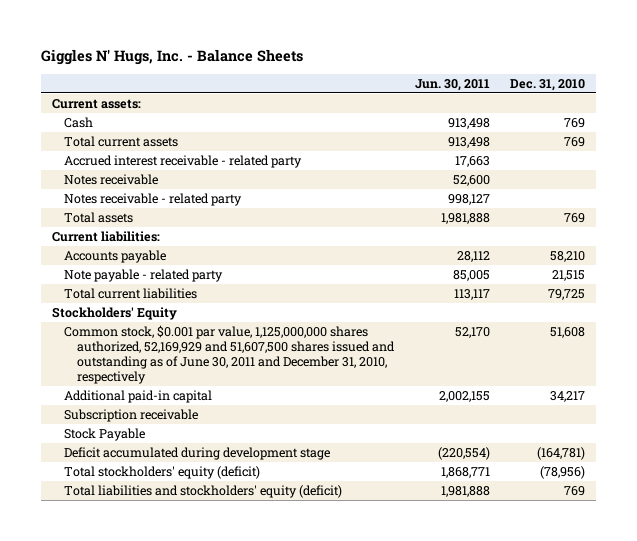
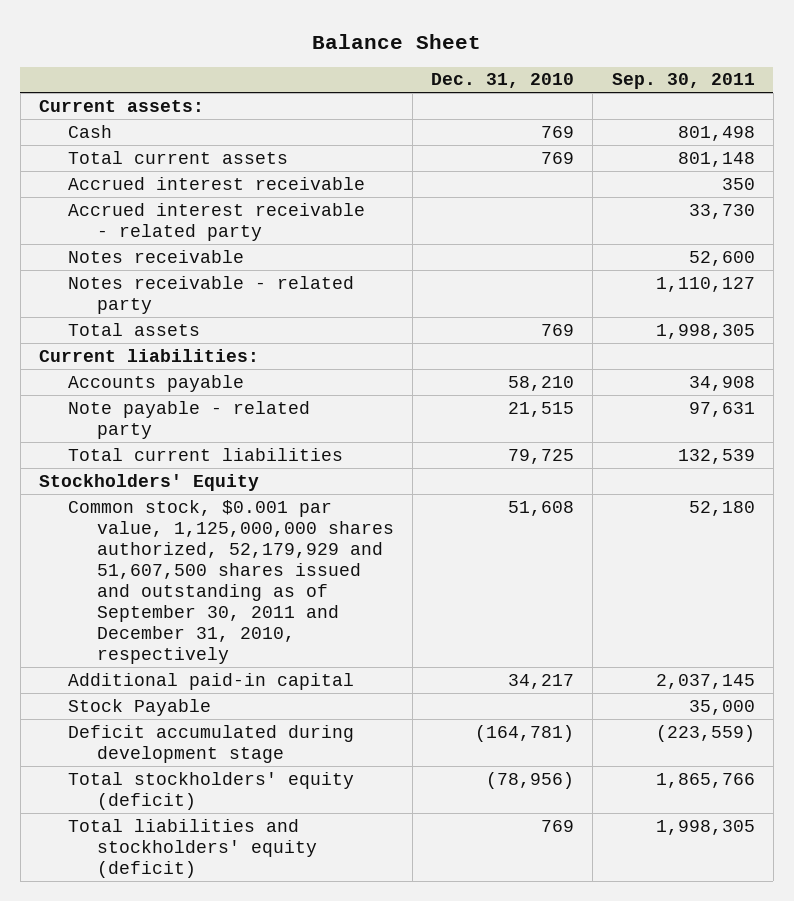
- Giggles N' Hugs, Inc. - Balance Sheets
+ Balance Sheet
- | Jun. 30, 2011 | Dec. 31, 2010
+ | Dec. 31, 2010 | Sep. 30, 2011
+ Accrued interest receivable | | 350
- Common stock, $0.001 par value, 1,125,000,000 shares authorized, 52,169,929 and 51,607,500 shares issued and outstanding as of June 30, 2011 and December 31, 2010, respectively | 52,170 | 51,608
+ Common stock, $0.001 par value, 1,125,000,000 shares authorized, 52,179,929 and 51,607,500 shares issued and outstanding as of September 30, 2011 and December 31, 2010, respectively | 51,608 | 52,180
- Subscription receivable

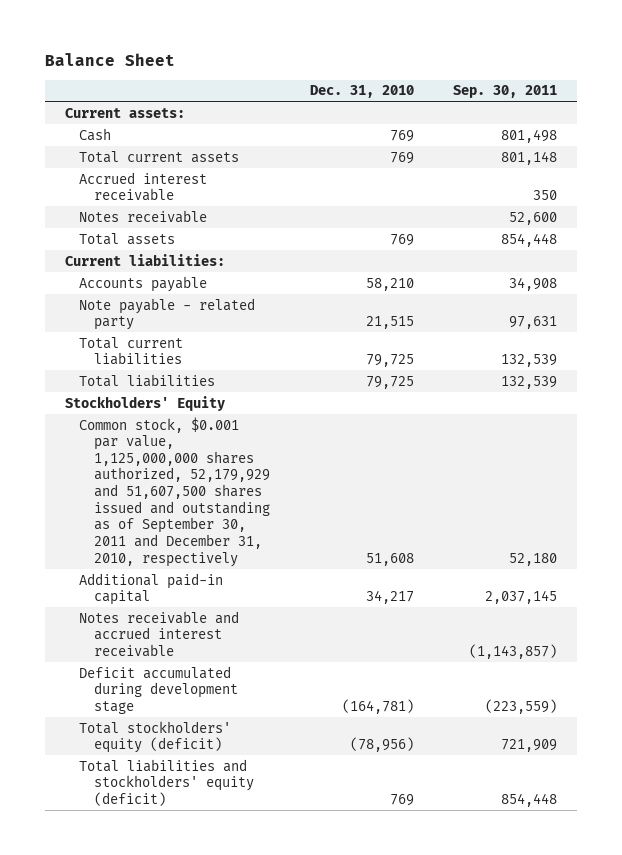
- Accrued interest receivable - related party | | 33,730
- Notes receivable - related party | | 1,110,127
- Total assets | 769 | 1,998,305
+ Total assets | 769 | 854,448
+ Total liabilities | 79,725 | 132,539
- Stock Payable | | 35,000
+ Notes receivable and accrued interest receivable | | (1,143,857)
- Total stockholders' equity (deficit) | (78,956) | 1,865,766
- Total liabilities and stockholders' equity (deficit) | 769 | 1,998,305
+ Total stockholders' equity (deficit) | (78,956) | 721,909
+ Total liabilities and stockholders' equity (deficit) | 769 | 854,448

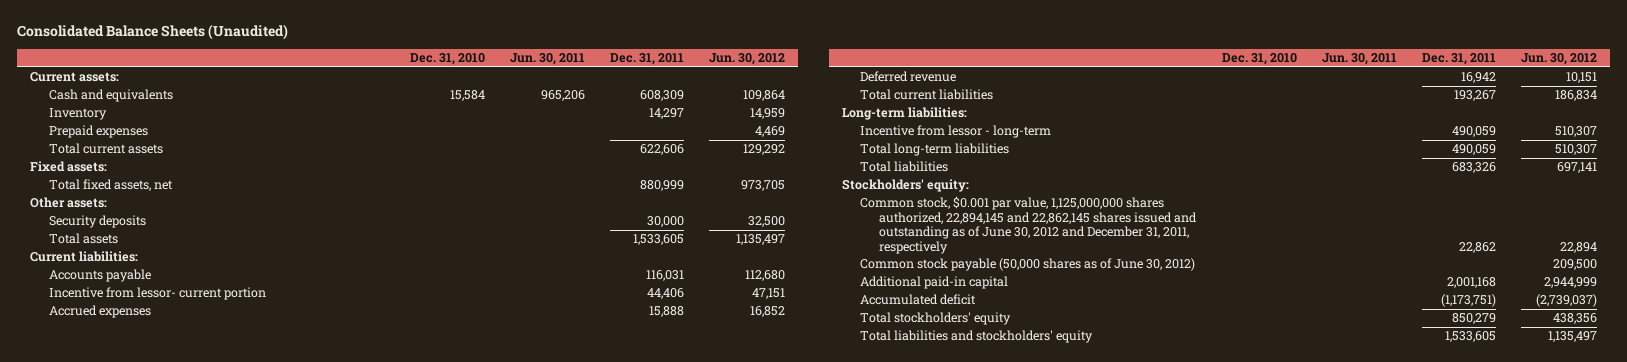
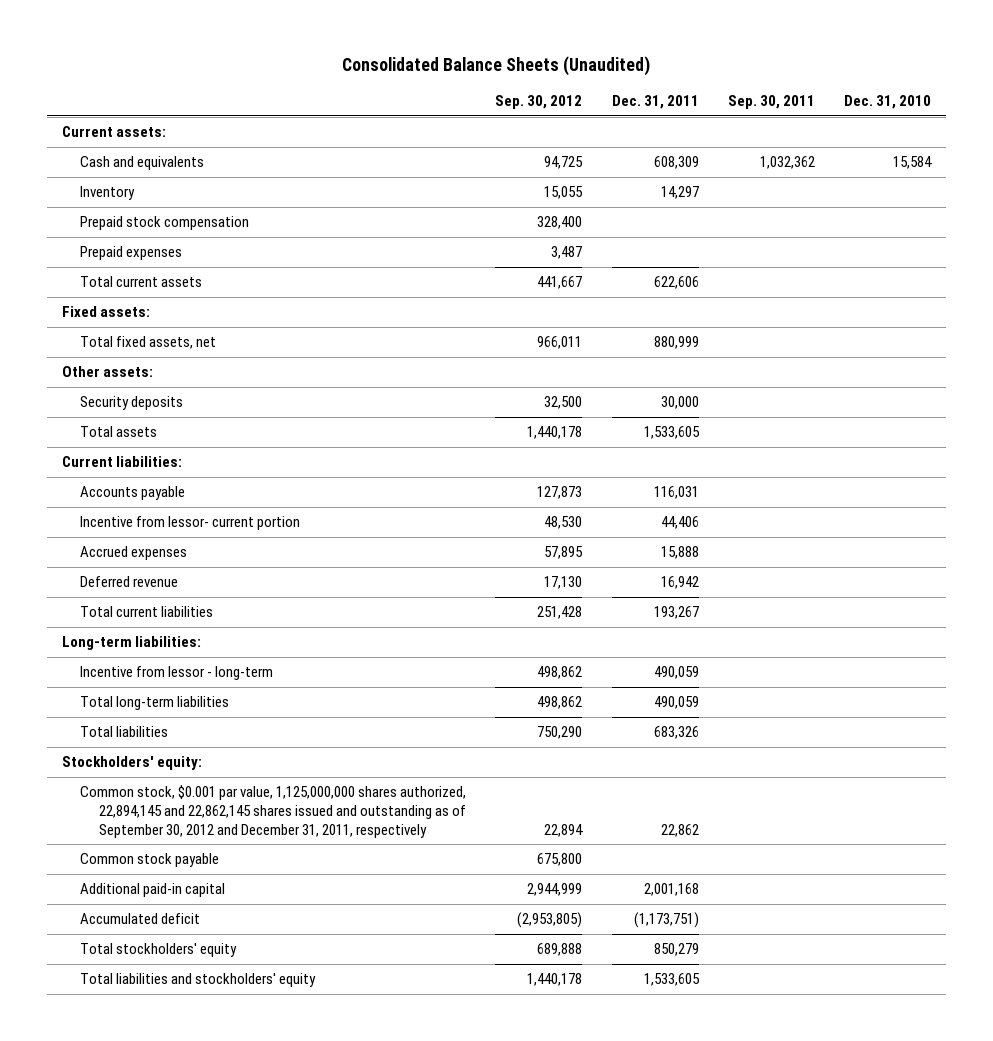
- | Dec. 31, 2010 | Jun. 30, 2011 | Dec. 31, 2011 | Jun. 30, 2012
+ | Sep. 30, 2012 | Dec. 31, 2011 | Sep. 30, 2011 | Dec. 31, 2010
+ Prepaid stock compensation | 328,400 | | |
- Common stock, $0.001 par value, 1,125,000,000 shares authorized, 22,894,145 and 22,862,145 shares issued and outstanding as of June 30, 2012 and December 31, 2011, respectively | | | 22,862 | 22,894
- Common stock payable (50,000 shares as of June 30, 2012) | | | | 209,500
+ Common stock, $0.001 par value, 1,125,000,000 shares authorized, 22,894,145 and 22,862,145 shares issued and outstanding as of September 30, 2012 and December 31, 2011, respectively | 22,894 | 22,862 | |
+ Common stock payable | 675,800 | | |

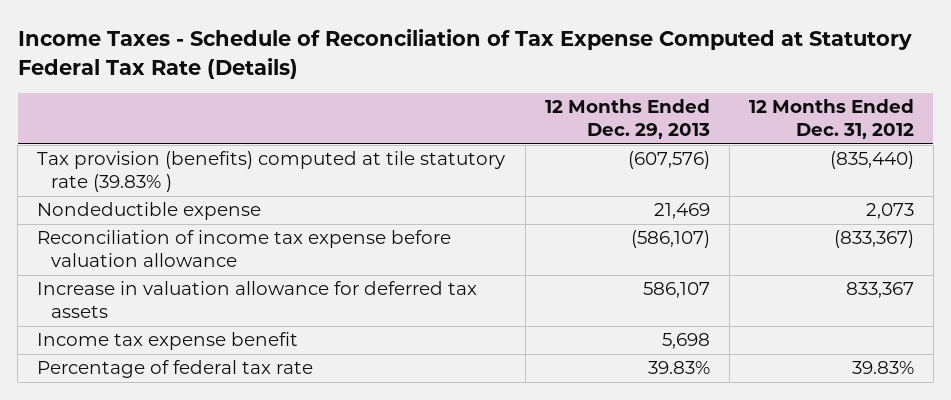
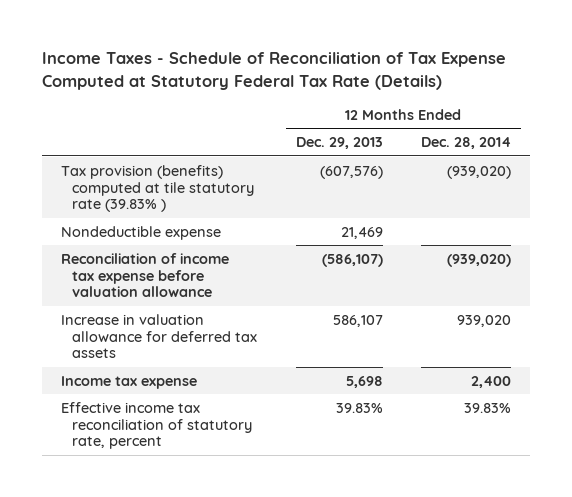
- | 12 Months Ended Dec. 29, 2013 | 12 Months Ended Dec. 31, 2012
+ | 12 Months Ended Dec. 29, 2013 | 12 Months Ended Dec. 28, 2014
- Income tax expense benefit | 5,698 |
- Percentage of federal tax rate | 39.83% | 39.83%
+ Income tax expense | 5,698 | 2,400
+ Effective income tax reconciliation of statutory rate, percent | 39.83% | 39.83%

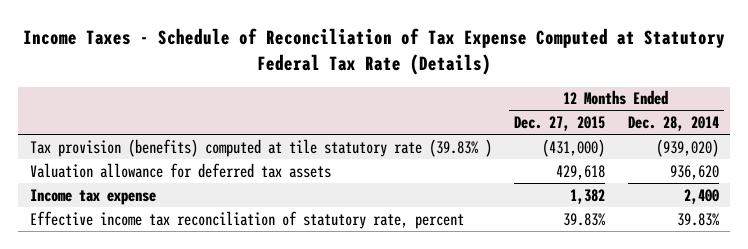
- | 12 Months Ended Dec. 29, 2013 | 12 Months Ended Dec. 28, 2014
+ | 12 Months Ended Dec. 27, 2015 | 12 Months Ended Dec. 28, 2014
- Nondeductible expense | 21,469 |
- Reconciliation of income tax expense before valuation allowance | (586,107) | (939,020)
- Increase in valuation allowance for deferred tax assets | 586,107 | 939,020
+ Valuation allowance for deferred tax assets | 429,618 | 936,620

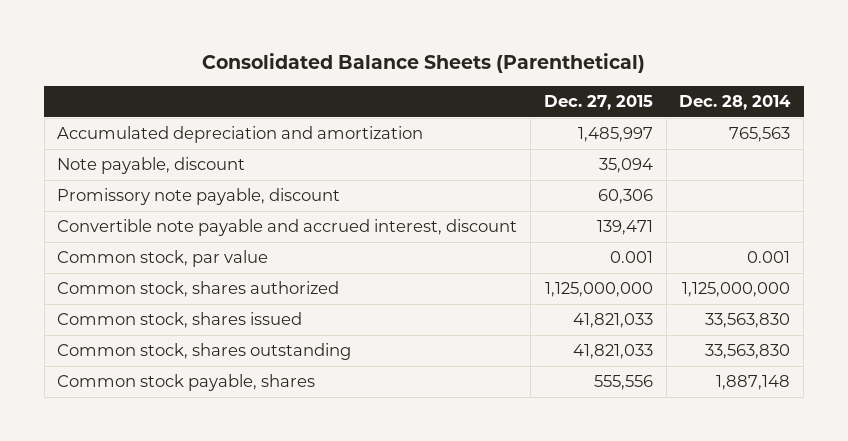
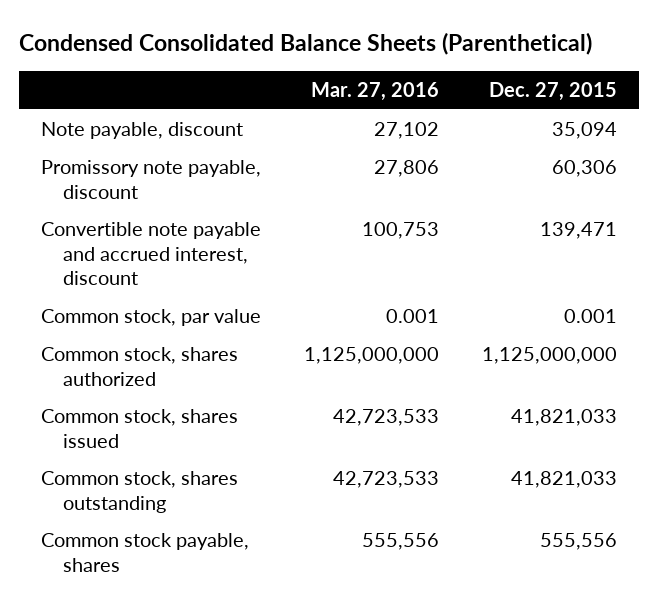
- Consolidated Balance Sheets (Parenthetical)
+ Condensed Consolidated Balance Sheets (Parenthetical)
- | Dec. 27, 2015 | Dec. 28, 2014
+ | Mar. 27, 2016 | Dec. 27, 2015
- Accumulated depreciation and amortization | 1,485,997 | 765,563

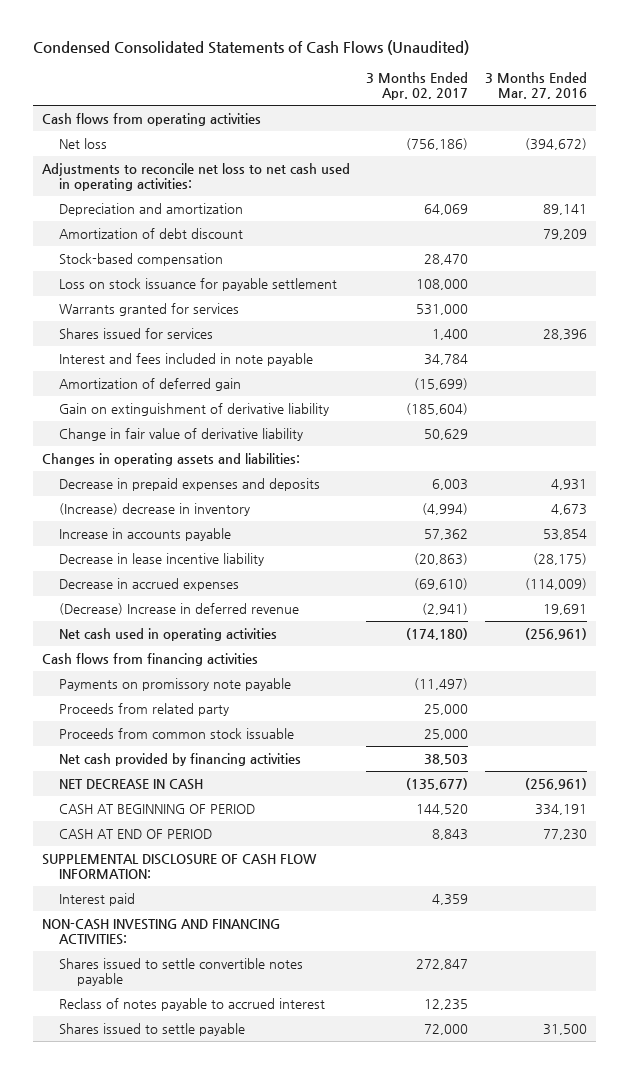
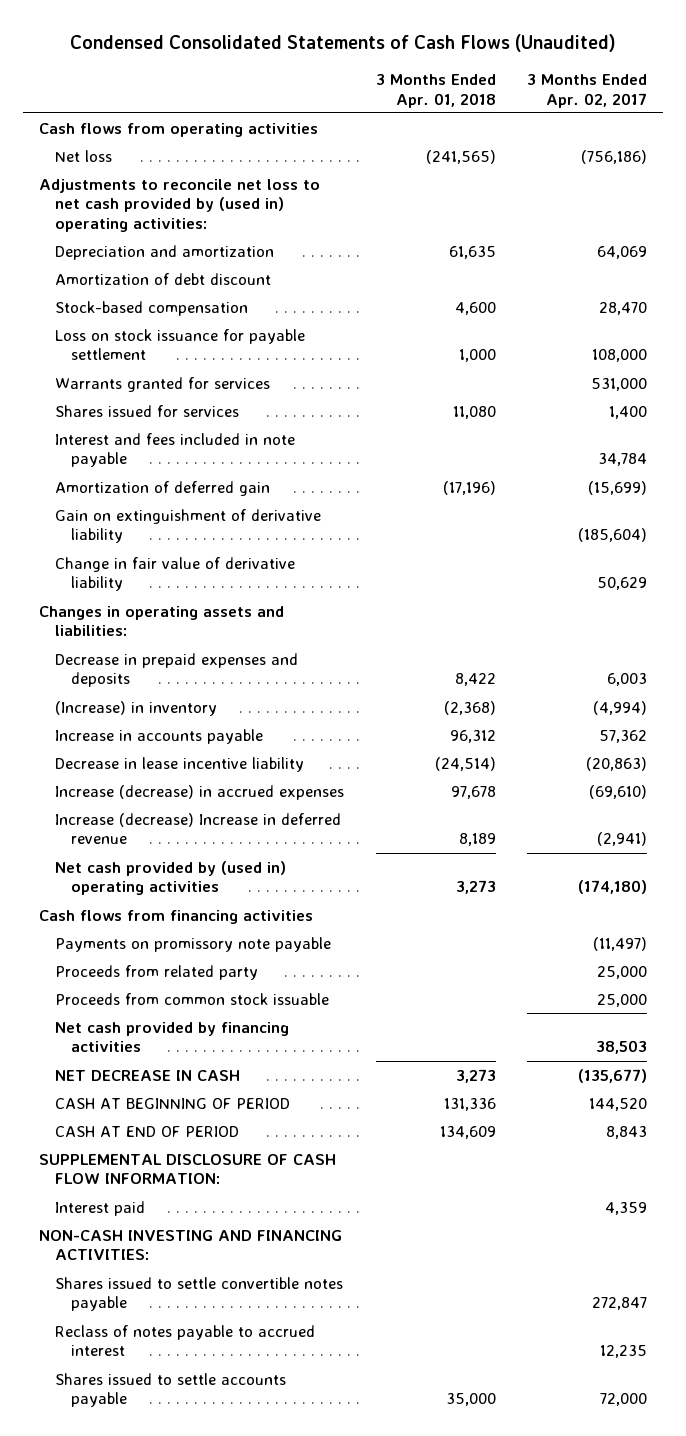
- | 3 Months Ended Apr. 02, 2017 | 3 Months Ended Mar. 27, 2016
+ | 3 Months Ended Apr. 01, 2018 | 3 Months Ended Apr. 02, 2017
- Adjustments to reconcile net loss to net cash used in operating activities:
+ Adjustments to reconcile net loss to net cash provided by (used in) operating activities:
- (Increase) decrease in inventory | (4,994) | 4,673
+ (Increase) in inventory | (2,368) | (4,994)
- Decrease in accrued expenses | (69,610) | (114,009)
- (Decrease) Increase in deferred revenue | (2,941) | 19,691
- Net cash used in operating activities | (174,180) | (256,961)
+ Increase (decrease) in accrued expenses | 97,678 | (69,610)
+ Increase (decrease) Increase in deferred revenue | 8,189 | (2,941)
+ Net cash provided by (used in) operating activities | 3,273 | (174,180)
- Shares issued to settle payable | 72,000 | 31,500
+ Shares issued to settle accounts payable | 35,000 | 72,000

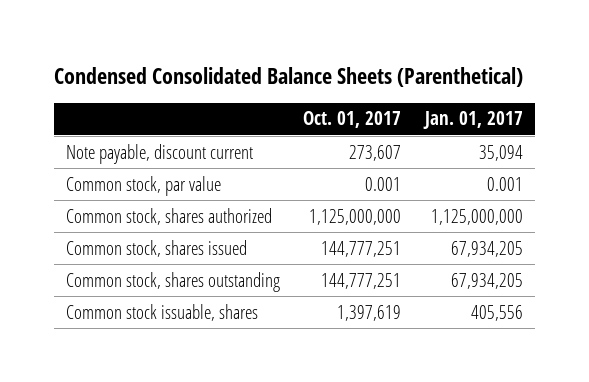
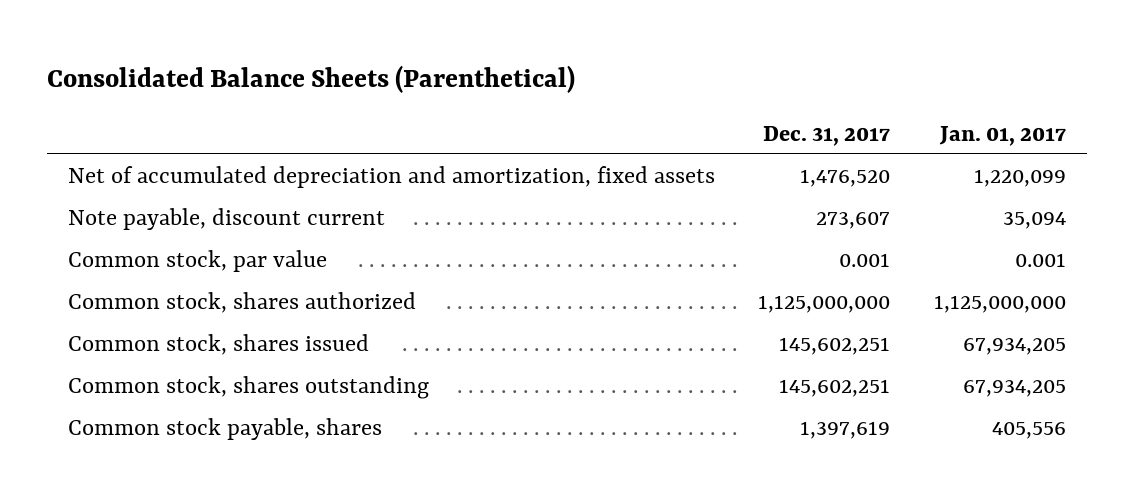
- Condensed Consolidated Balance Sheets (Parenthetical)
+ Consolidated Balance Sheets (Parenthetical)
- | Oct. 01, 2017 | Jan. 01, 2017
+ | Dec. 31, 2017 | Jan. 01, 2017
+ Net of accumulated depreciation and amortization, fixed assets | 1,476,520 | 1,220,099
- Common stock issuable, shares | 1,397,619 | 405,556
+ Common stock payable, shares | 1,397,619 | 405,556

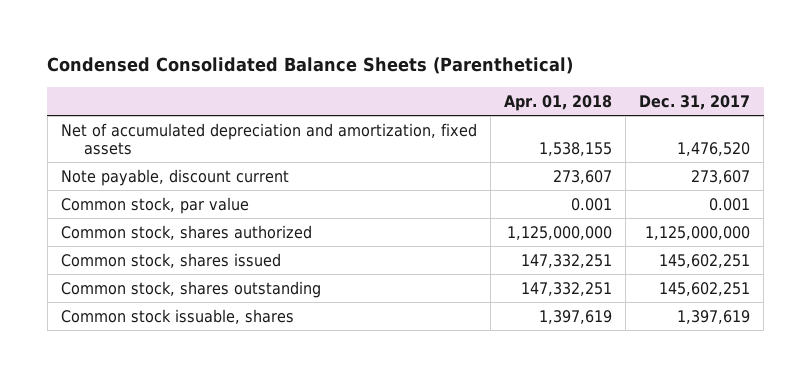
- Consolidated Balance Sheets (Parenthetical)
+ Condensed Consolidated Balance Sheets (Parenthetical)
- | Dec. 31, 2017 | Jan. 01, 2017
+ | Apr. 01, 2018 | Dec. 31, 2017
- Common stock payable, shares | 1,397,619 | 405,556
+ Common stock issuable, shares | 1,397,619 | 1,397,619

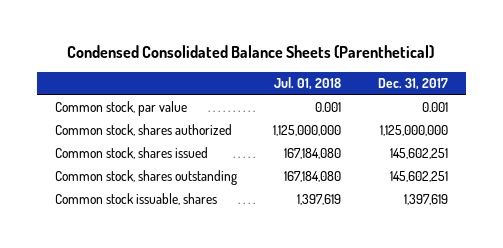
- | Apr. 01, 2018 | Dec. 31, 2017
+ | Jul. 01, 2018 | Dec. 31, 2017
- Net of accumulated depreciation and amortization, fixed assets | 1,538,155 | 1,476,520
- Note payable, discount current | 273,607 | 273,607

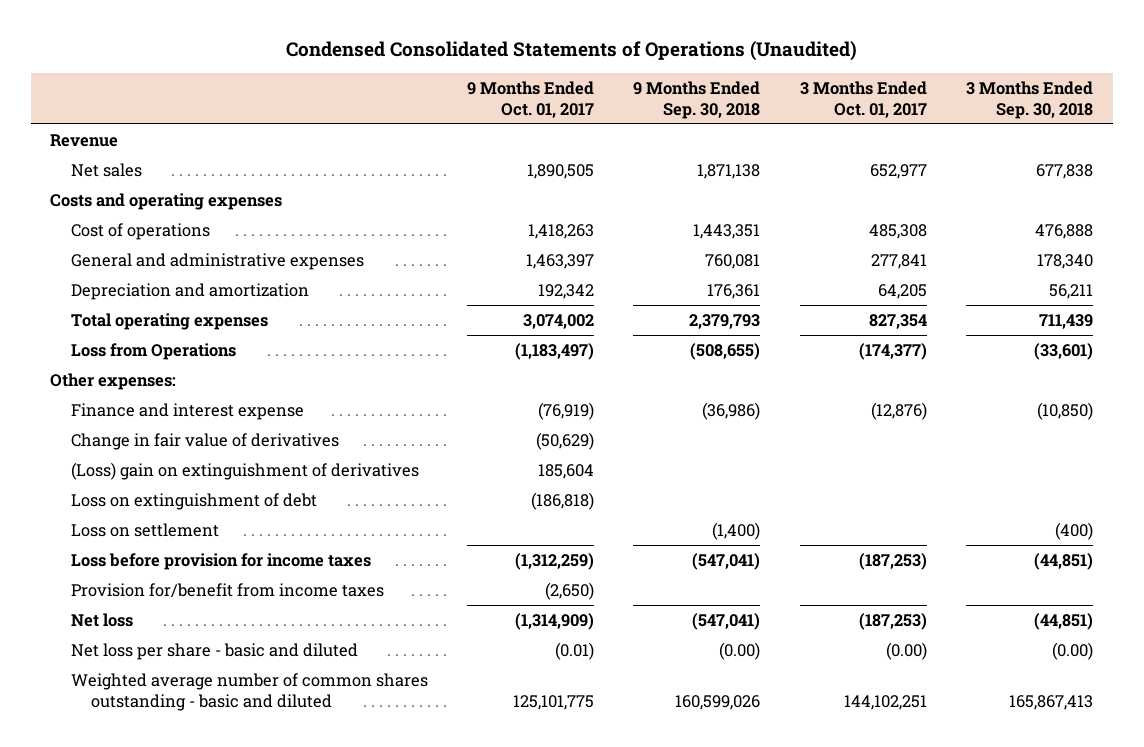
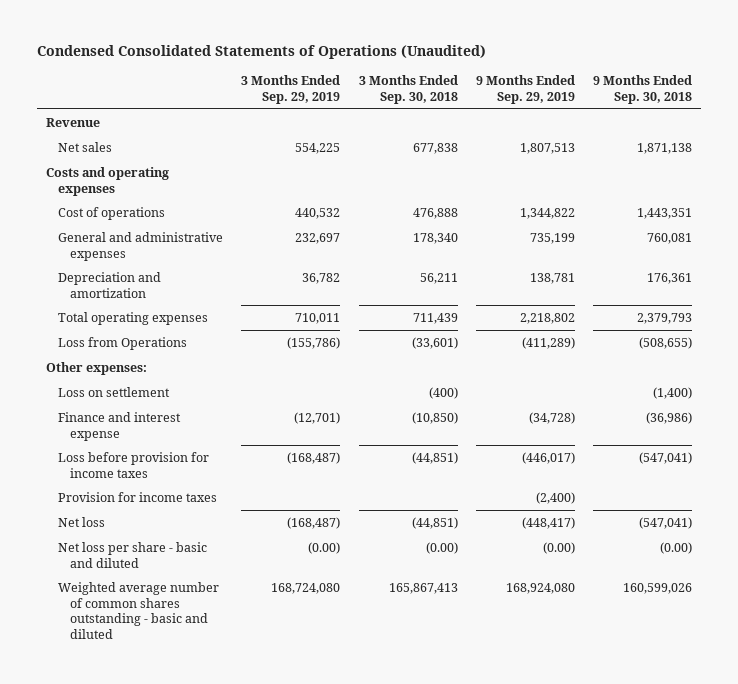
- | 9 Months Ended Oct. 01, 2017 | 9 Months Ended Sep. 30, 2018 | 3 Months Ended Oct. 01, 2017 | 3 Months Ended Sep. 30, 2018
+ | 3 Months Ended Sep. 29, 2019 | 3 Months Ended Sep. 30, 2018 | 9 Months Ended Sep. 29, 2019 | 9 Months Ended Sep. 30, 2018
- Change in fair value of derivatives | (50,629) | | |
- (Loss) gain on extinguishment of derivatives | 185,604 | | |
- Loss on extinguishment of debt | (186,818) | | |
moved down: Finance and interest expense | (12,701) | (10,850) | (34,728) | (36,986)
- Provision for/benefit from income taxes | (2,650) | | |
+ Provision for income taxes | | | (2,400) |

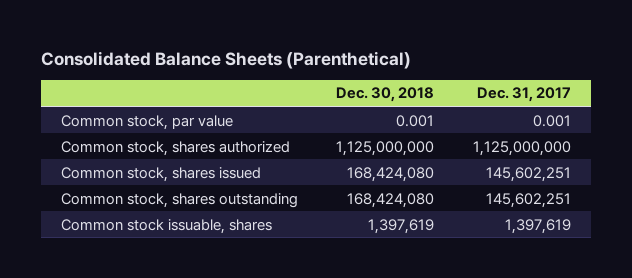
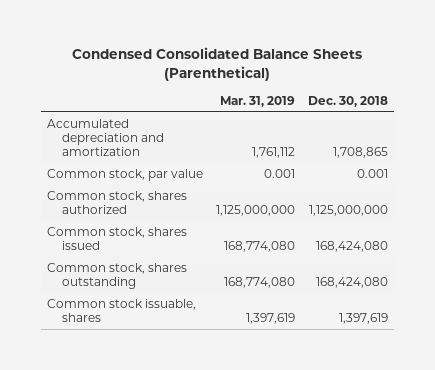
- Consolidated Balance Sheets (Parenthetical)
+ Condensed Consolidated Balance Sheets (Parenthetical)
- | Dec. 30, 2018 | Dec. 31, 2017
+ | Mar. 31, 2019 | Dec. 30, 2018
+ Accumulated depreciation and amortization | 1,761,112 | 1,708,865

